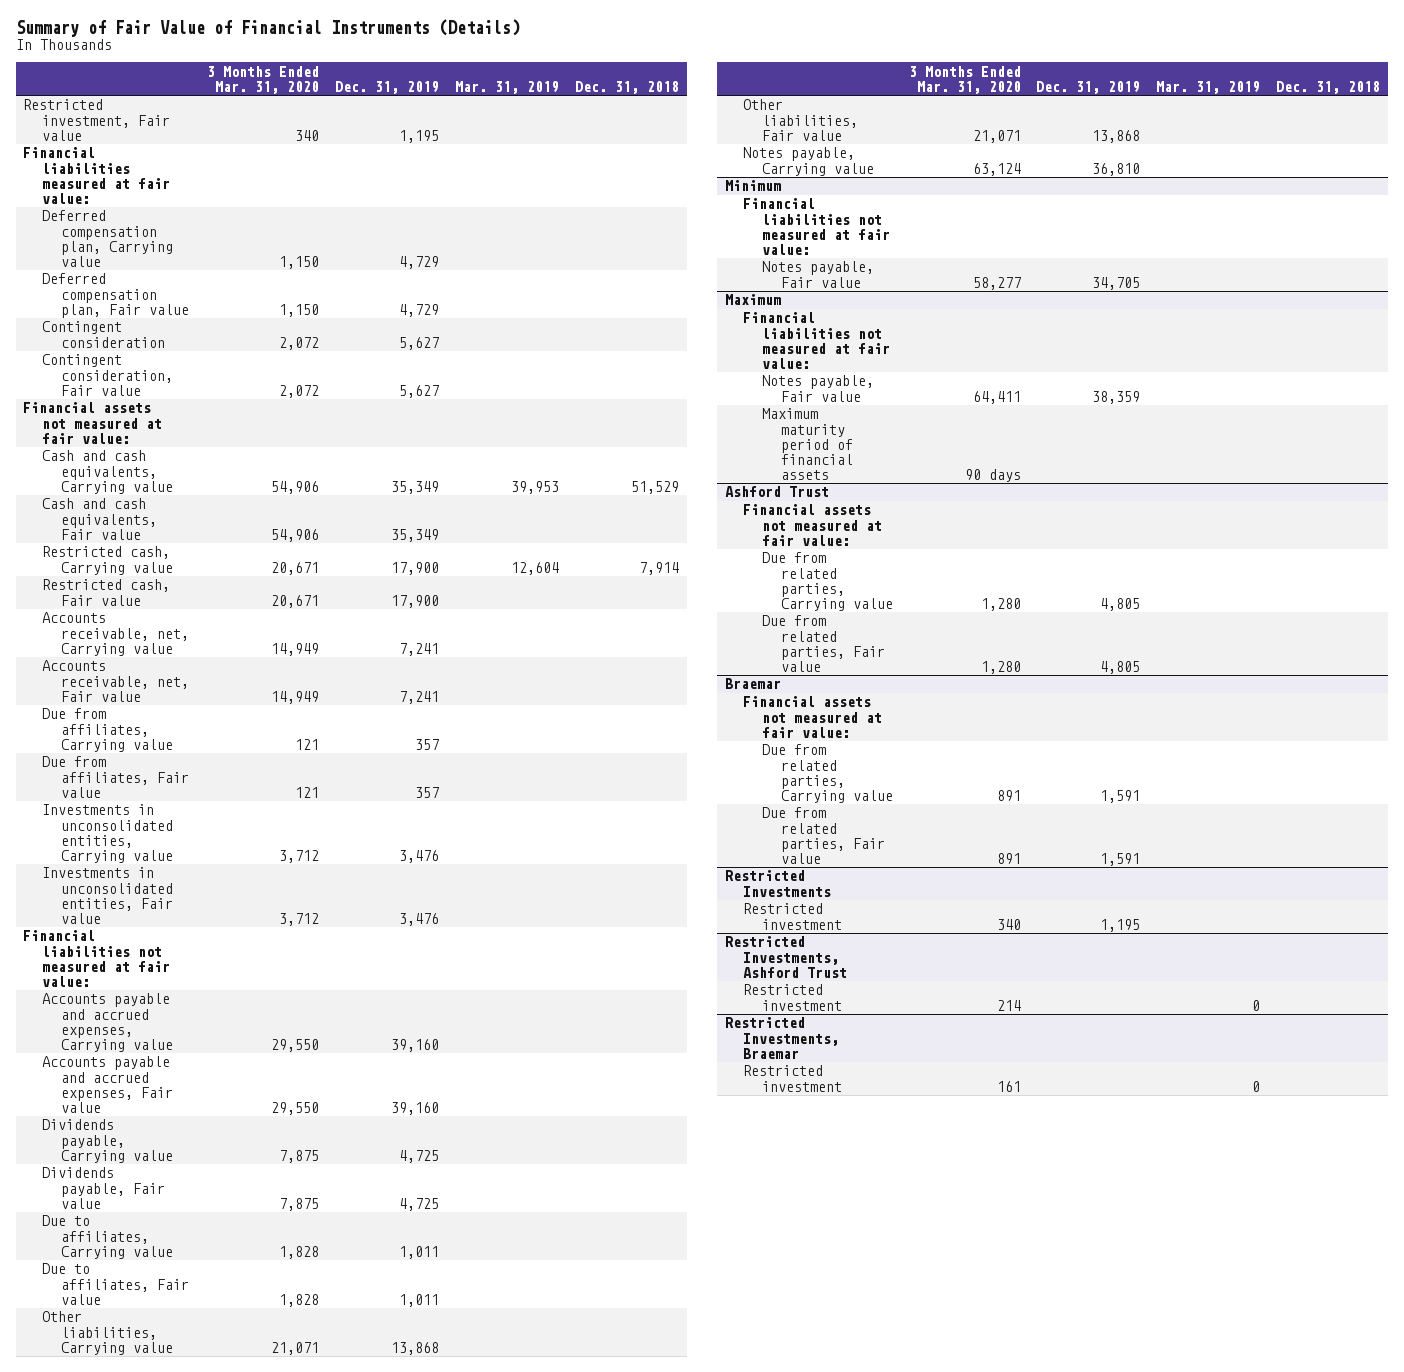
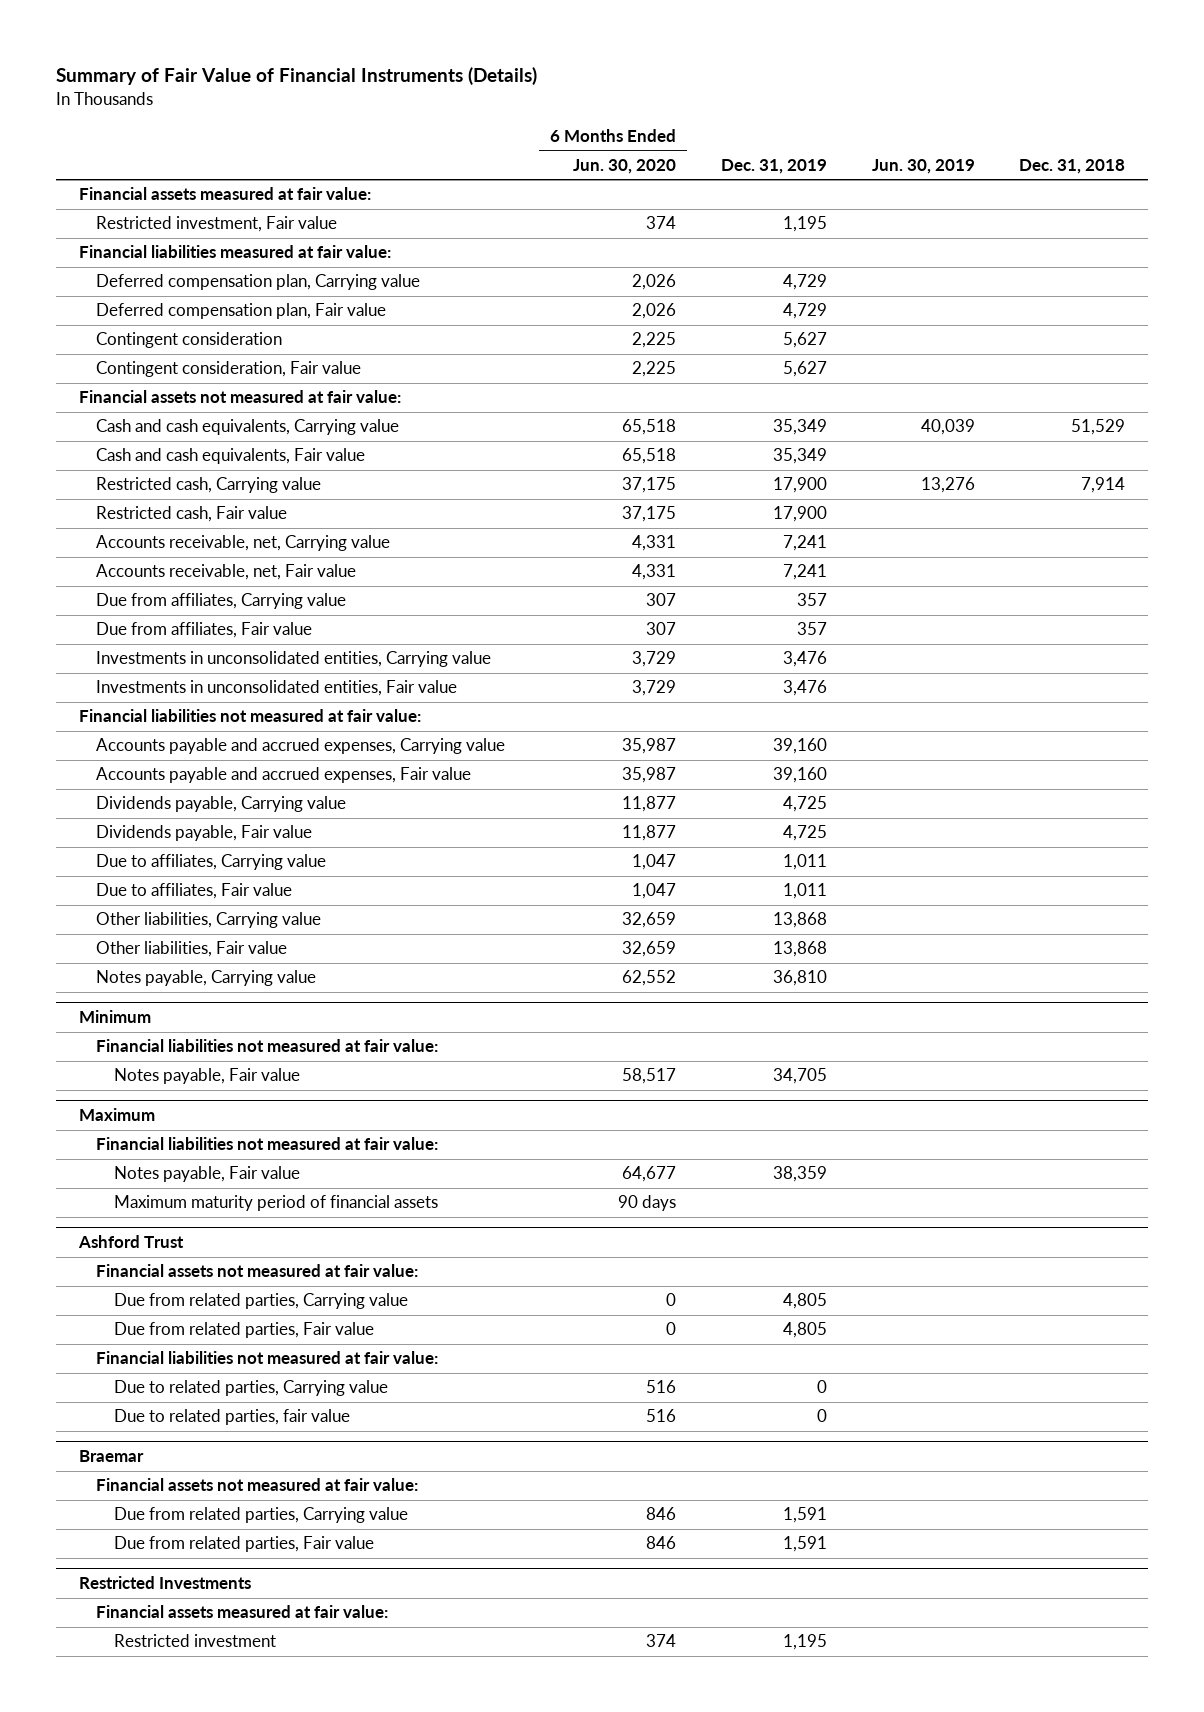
- | 3 Months Ended Mar. 31, 2020 | Dec. 31, 2019 | Mar. 31, 2019 | Dec. 31, 2018
+ | 6 Months Ended Jun. 30, 2020 | Dec. 31, 2019 | Jun. 30, 2019 | Dec. 31, 2018
+ Financial assets measured at fair value:
@ Ashford Trust
+ Financial liabilities not measured at fair value:
+ Due to related parties, Carrying value | 516 | 0 | |
+ Due to related parties, fair value | 516 | 0 | |
@ Restricted Investments
+ Financial assets measured at fair value:
- Restricted Investments, Ashford Trust
- Restricted investment | 214 | | 0 |
- Restricted Investments, Braemar
- Restricted investment | 161 | | 0 |

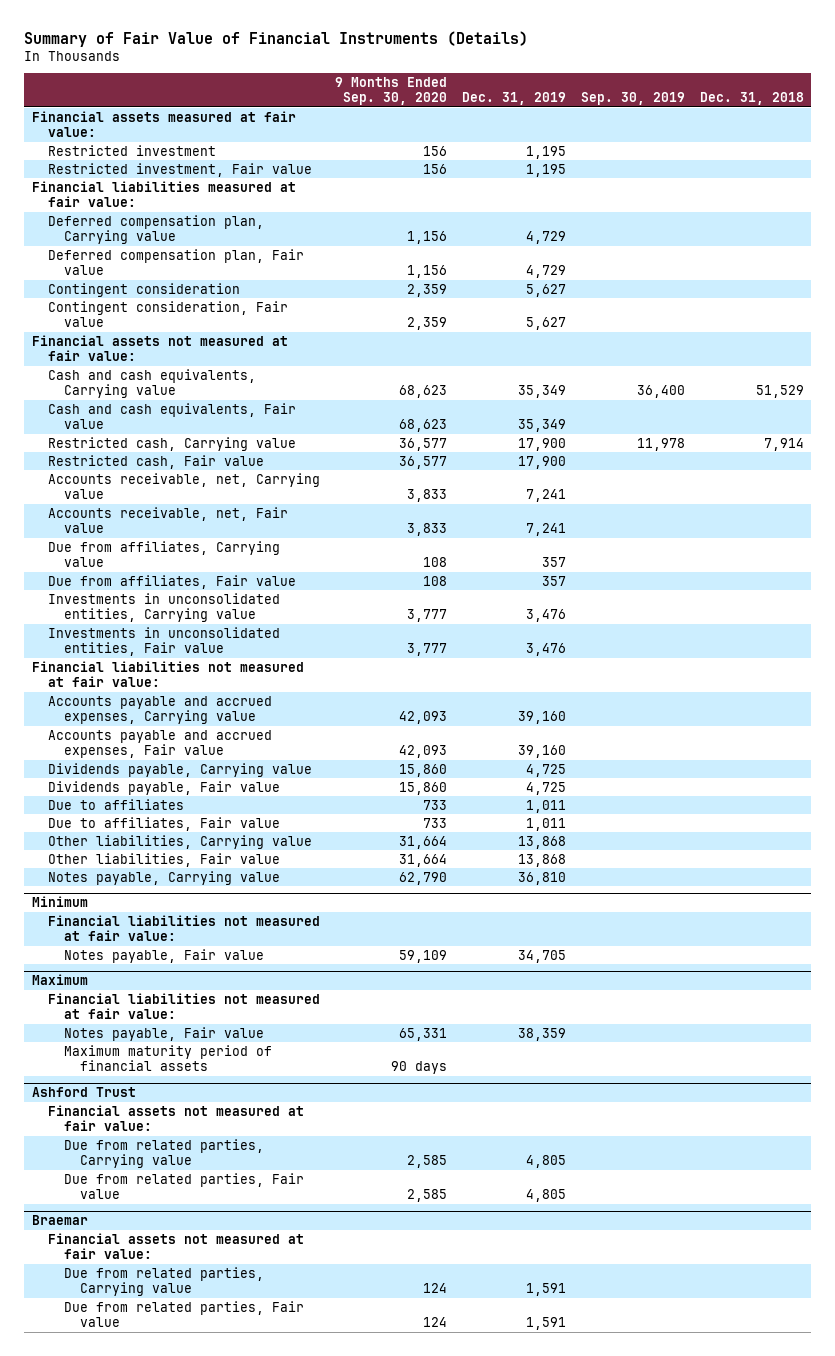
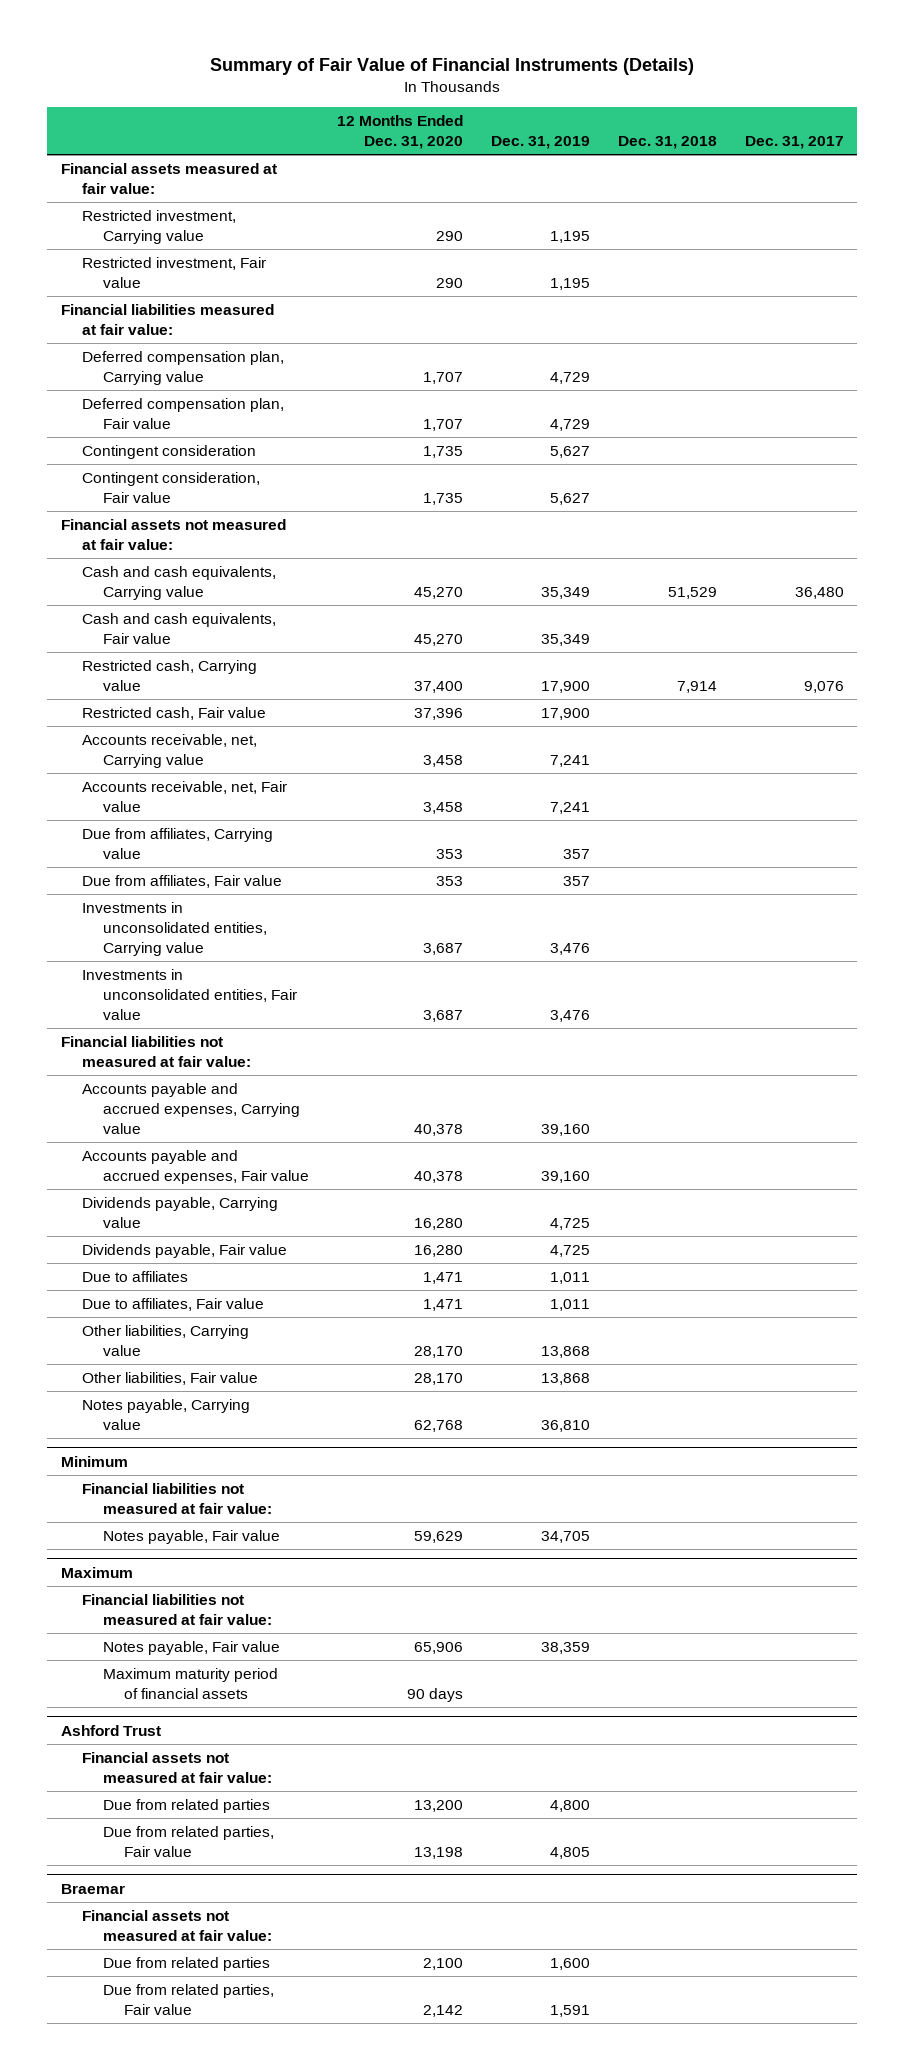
- | 9 Months Ended Sep. 30, 2020 | Dec. 31, 2019 | Sep. 30, 2019 | Dec. 31, 2018
+ | 12 Months Ended Dec. 31, 2020 | Dec. 31, 2019 | Dec. 31, 2018 | Dec. 31, 2017
- Restricted investment | 156 | 1,195 | |
+ Restricted investment, Carrying value | 290 | 1,195 | |
@ Ashford Trust
- Due from related parties, Carrying value | 2,585 | 4,805 | |
+ Due from related parties | 13,200 | 4,800 | |
@ Braemar
- Due from related parties, Carrying value | 124 | 1,591 | |
+ Due from related parties | 2,100 | 1,600 | |

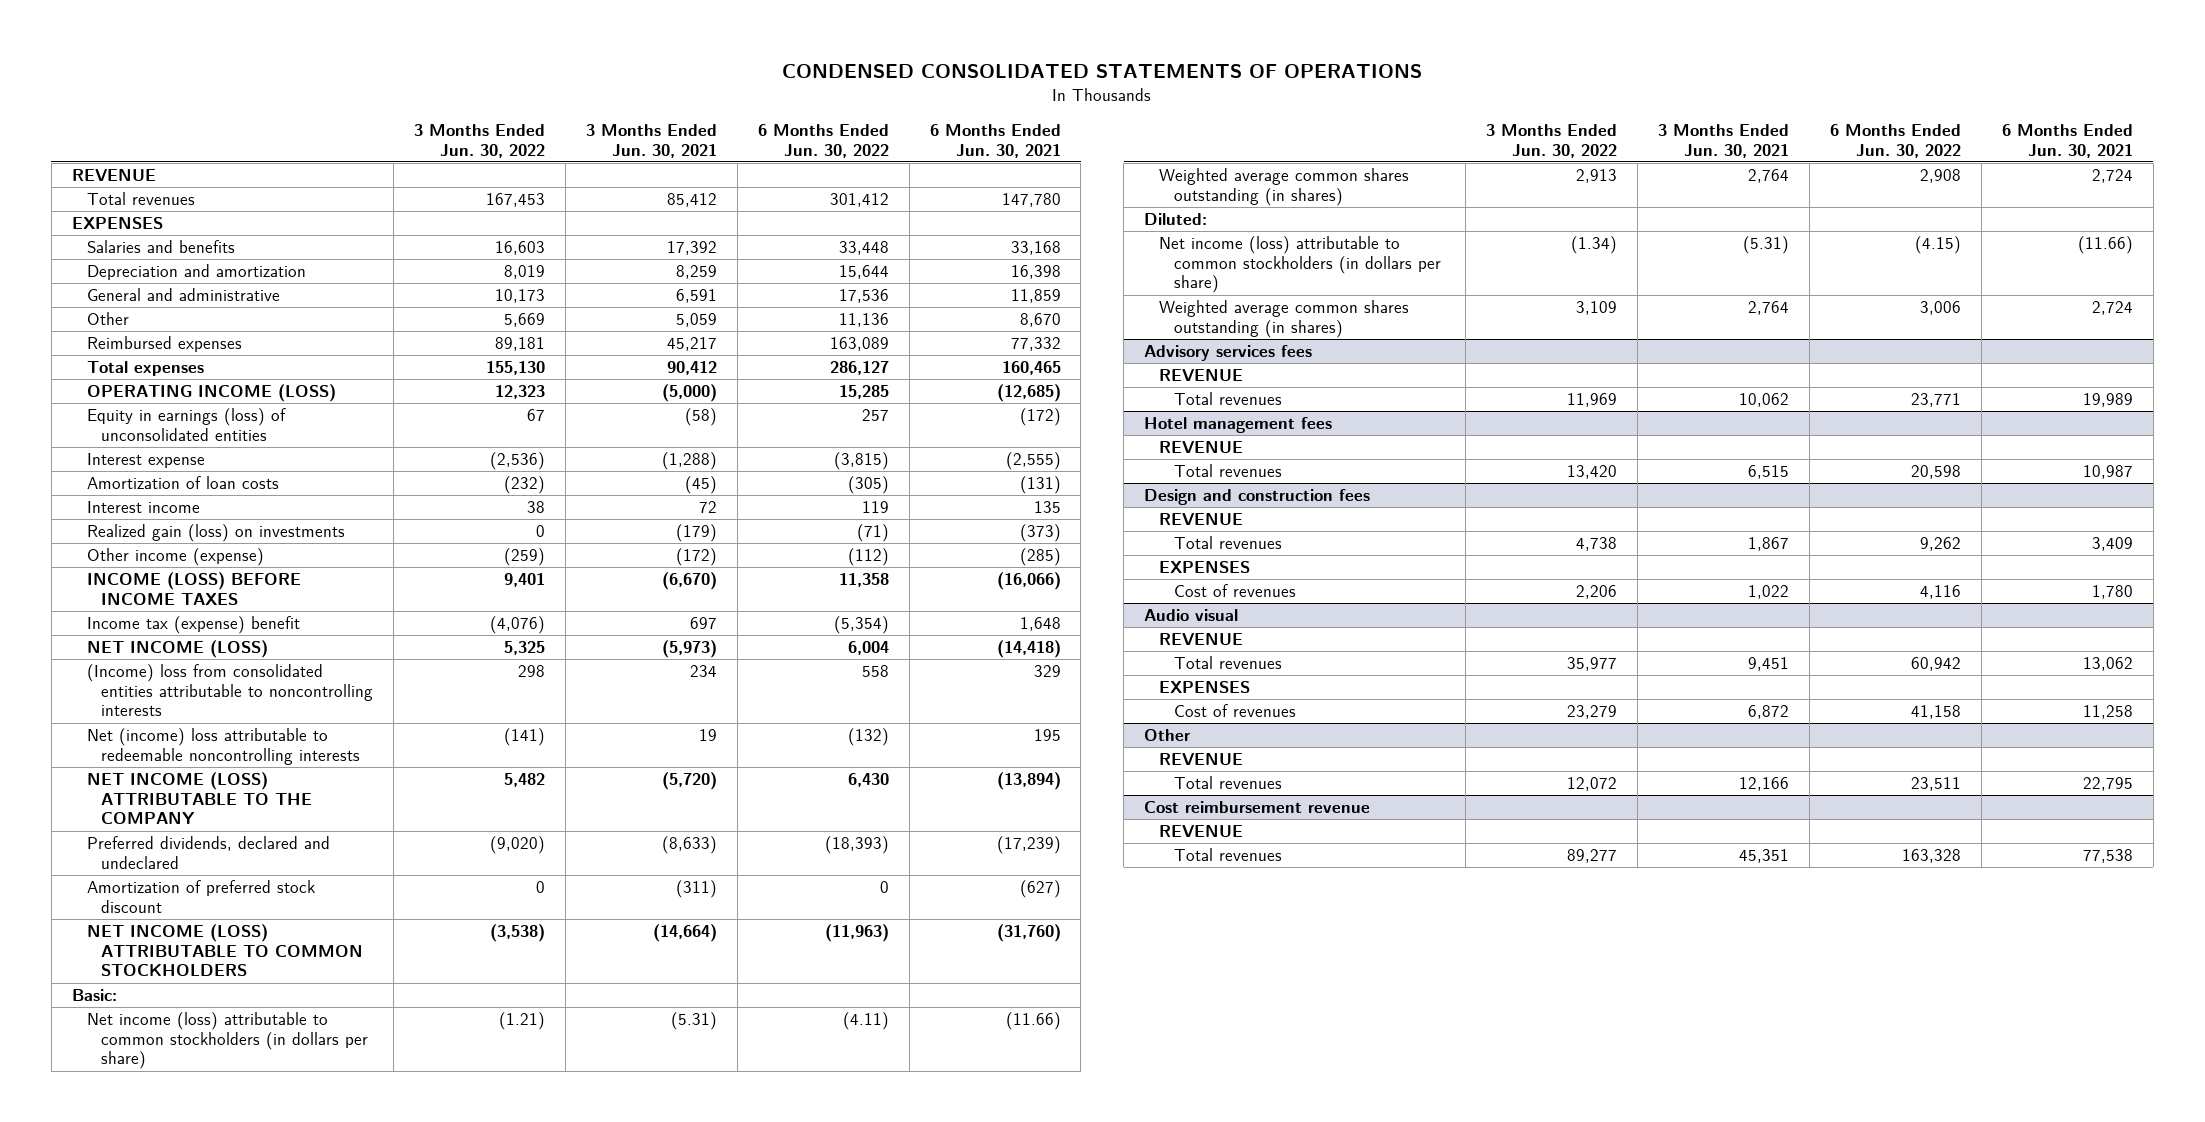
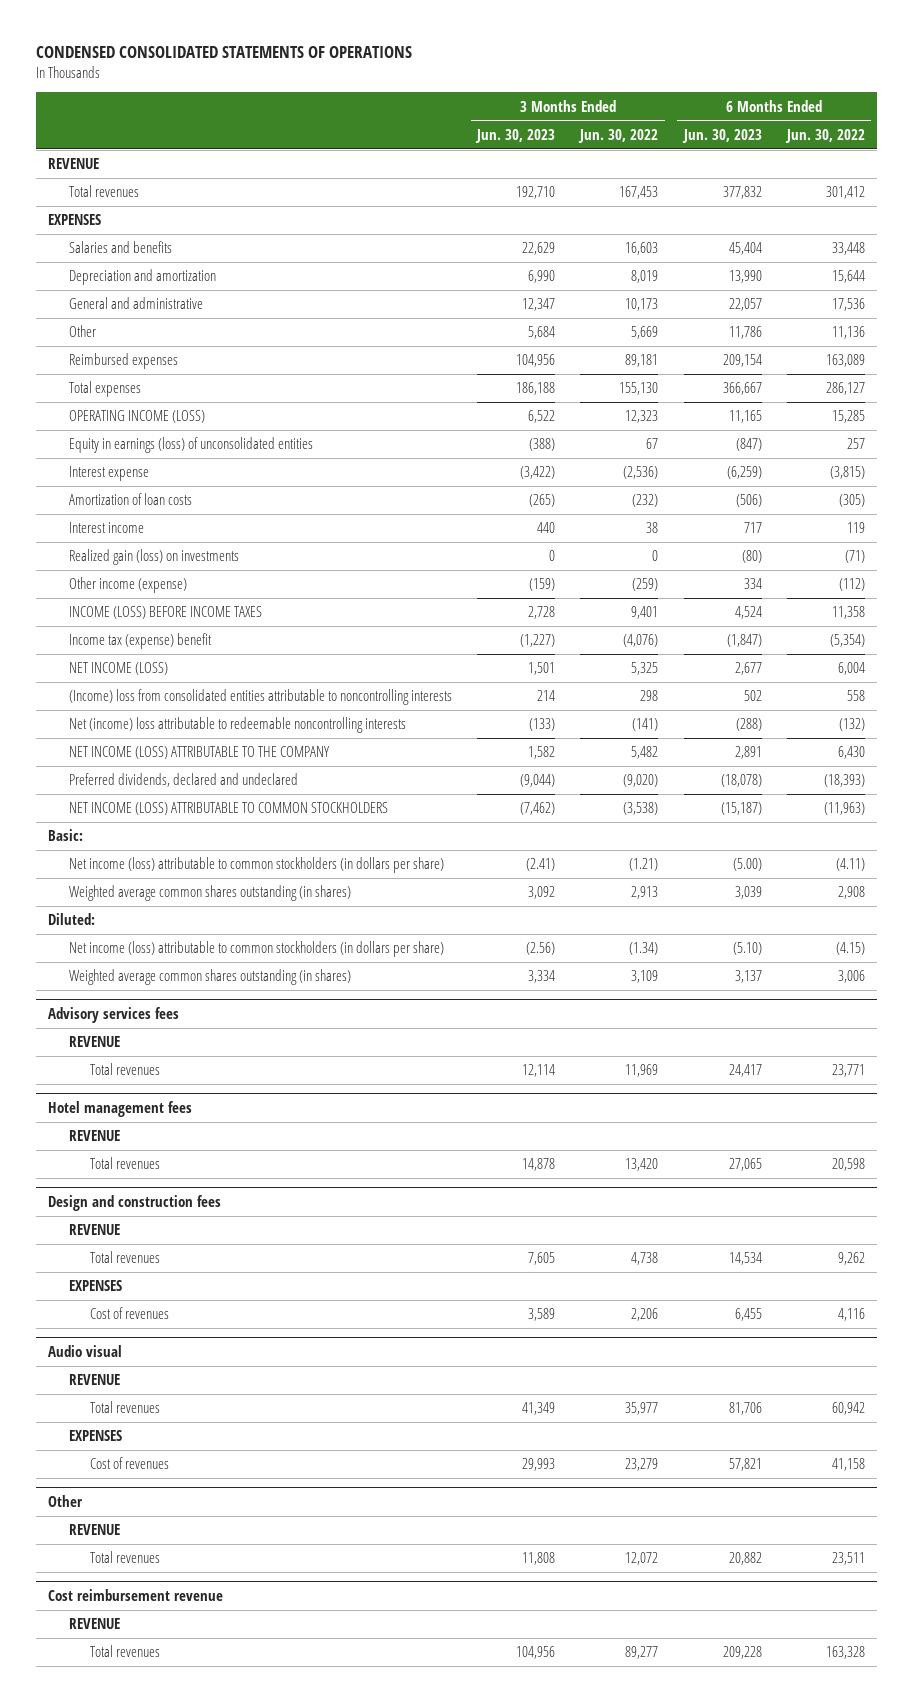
- | 3 Months Ended Jun. 30, 2022 | 3 Months Ended Jun. 30, 2021 | 6 Months Ended Jun. 30, 2022 | 6 Months Ended Jun. 30, 2021
+ | 3 Months Ended Jun. 30, 2023 | 3 Months Ended Jun. 30, 2022 | 6 Months Ended Jun. 30, 2023 | 6 Months Ended Jun. 30, 2022
- Amortization of preferred stock discount | 0 | (311) | 0 | (627)

